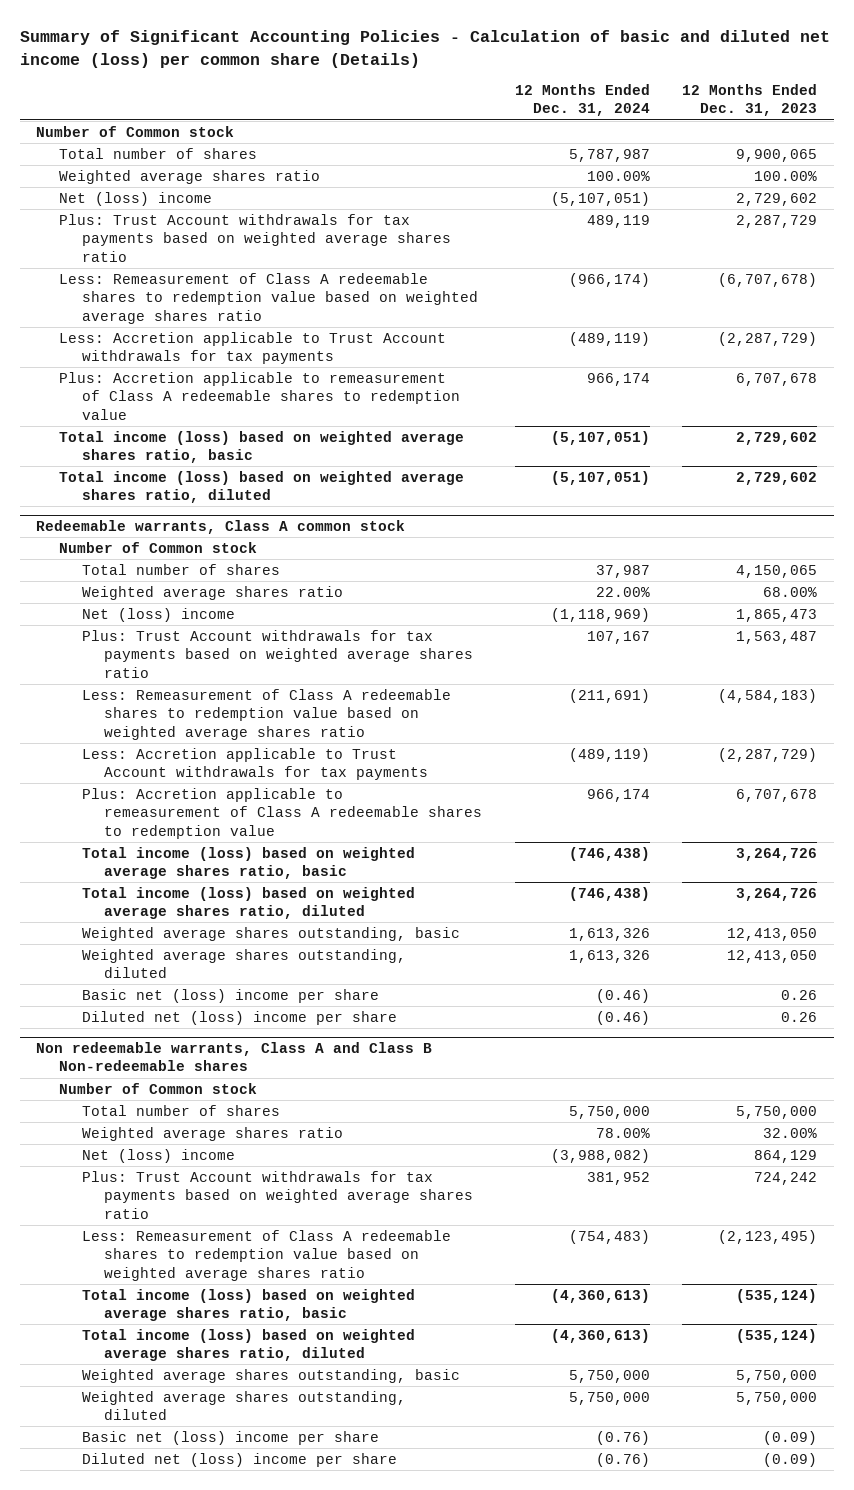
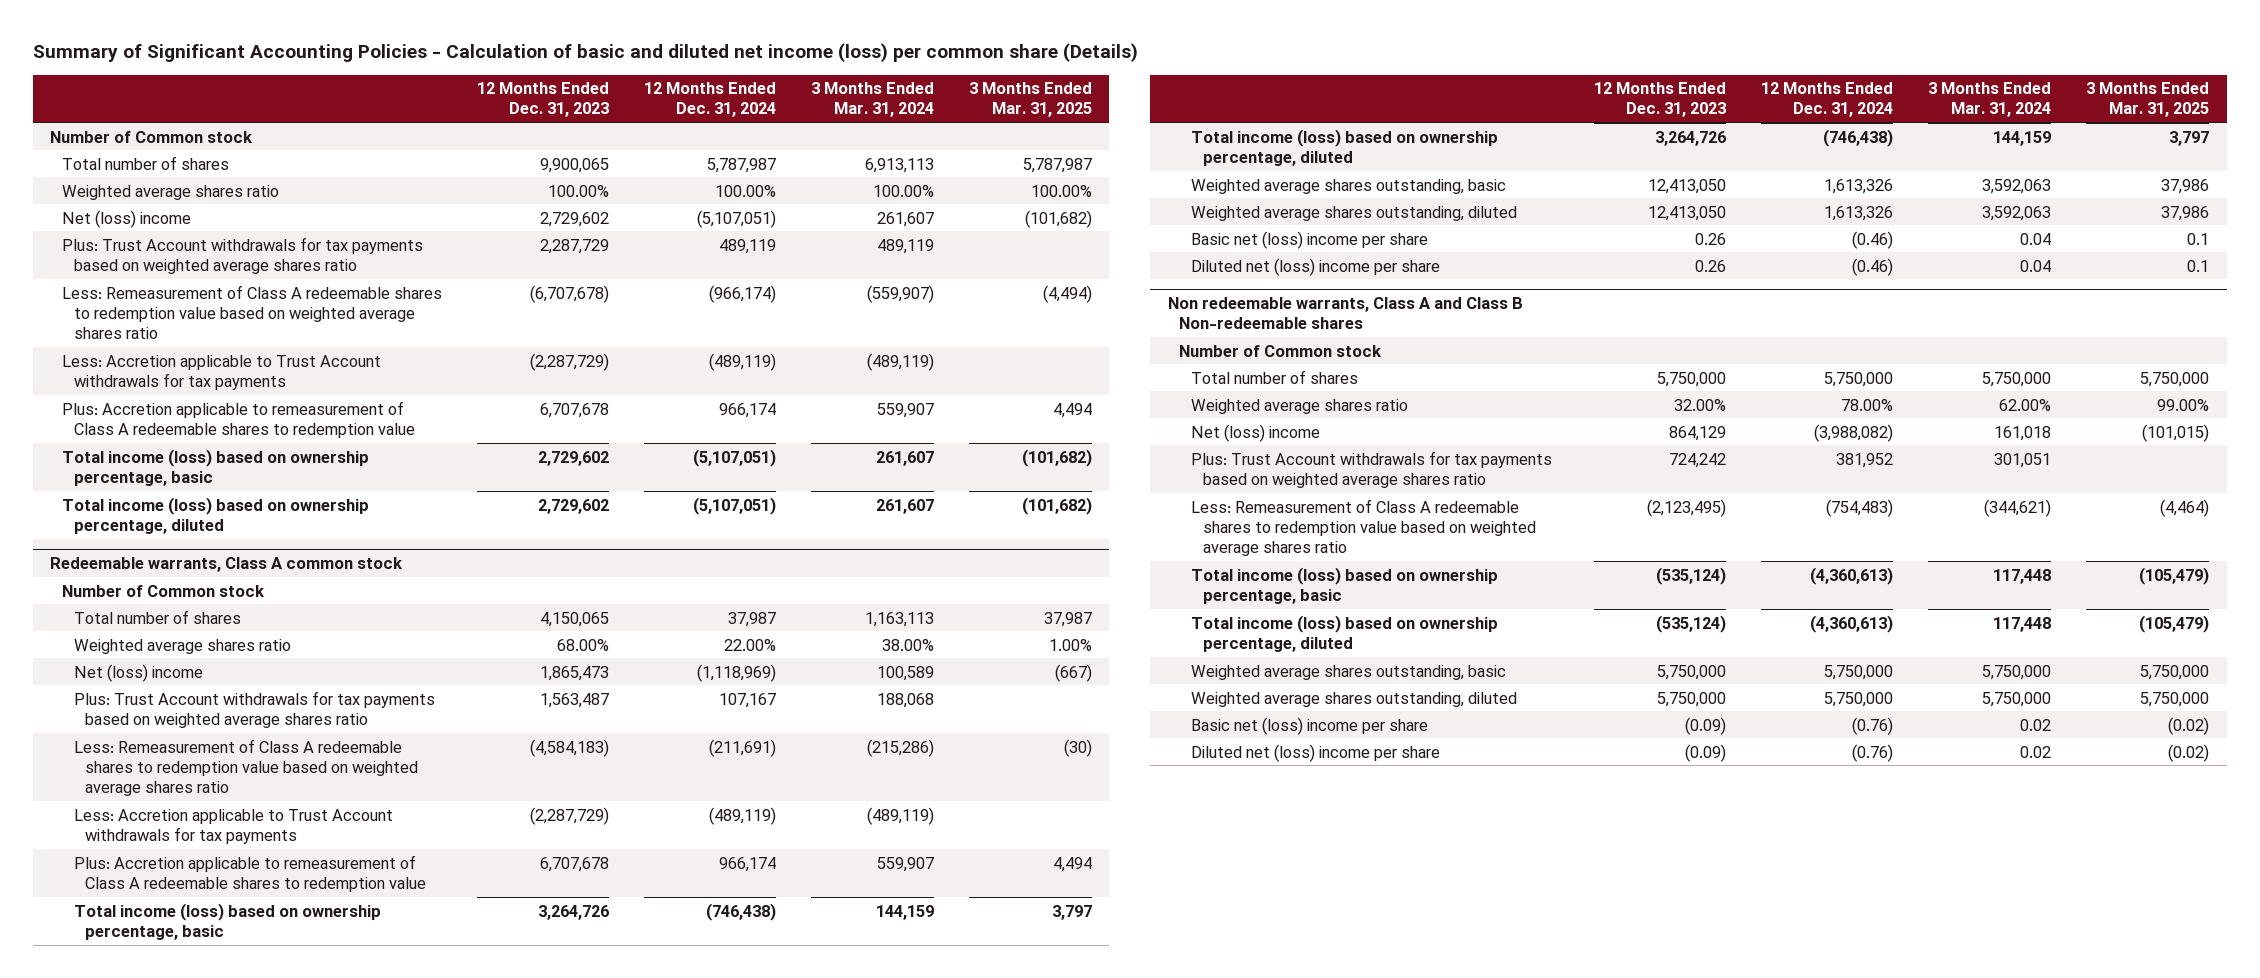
- | 12 Months Ended Dec. 31, 2024 | 12 Months Ended Dec. 31, 2023
+ | 12 Months Ended Dec. 31, 2023 | 12 Months Ended Dec. 31, 2024 | 3 Months Ended Mar. 31, 2024 | 3 Months Ended Mar. 31, 2025
- Total income (loss) based on weighted average shares ratio, basic | (5,107,051) | 2,729,602
- Total income (loss) based on weighted average shares ratio, diluted | (5,107,051) | 2,729,602
+ Total income (loss) based on ownership percentage, basic | 2,729,602 | (5,107,051) | 261,607 | (101,682)
+ Total income (loss) based on ownership percentage, diluted | 2,729,602 | (5,107,051) | 261,607 | (101,682)
@ Redeemable warrants, Class A common stock
- Total income (loss) based on weighted average shares ratio, basic | (746,438) | 3,264,726
- Total income (loss) based on weighted average shares ratio, diluted | (746,438) | 3,264,726
+ Total income (loss) based on ownership percentage, basic | 3,264,726 | (746,438) | 144,159 | 3,797
+ Total income (loss) based on ownership percentage, diluted | 3,264,726 | (746,438) | 144,159 | 3,797
@ Non redeemable warrants, Class A and Class B Non-redeemable shares
- Total income (loss) based on weighted average shares ratio, basic | (4,360,613) | (535,124)
- Total income (loss) based on weighted average shares ratio, diluted | (4,360,613) | (535,124)
+ Total income (loss) based on ownership percentage, basic | (535,124) | (4,360,613) | 117,448 | (105,479)
+ Total income (loss) based on ownership percentage, diluted | (535,124) | (4,360,613) | 117,448 | (105,479)

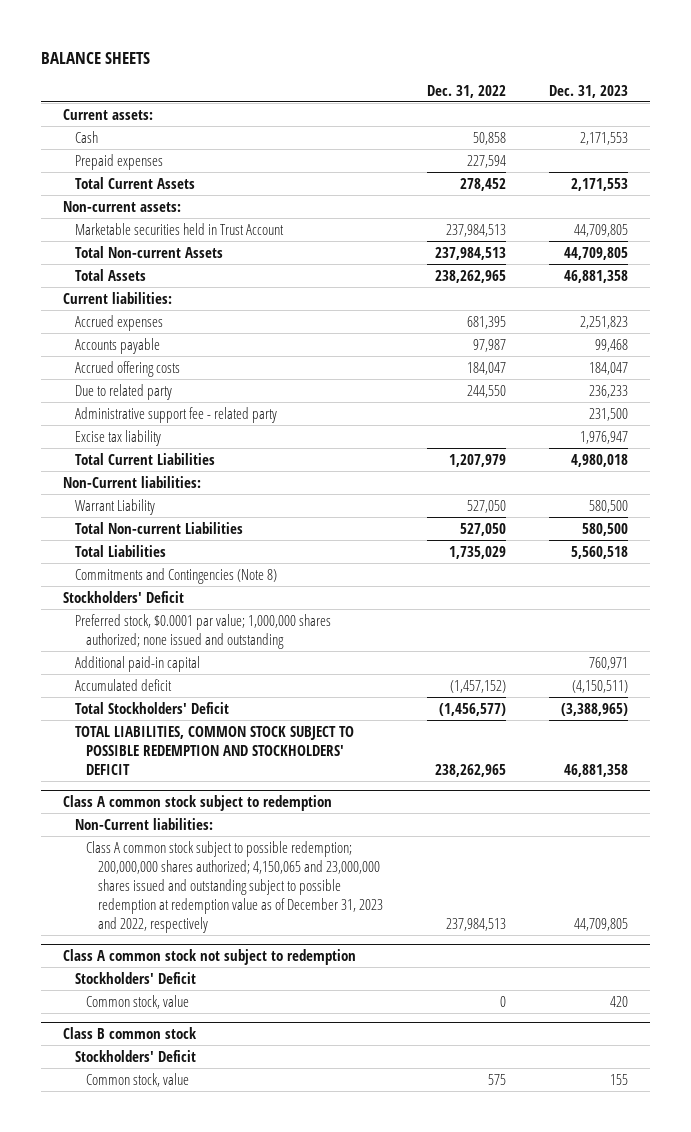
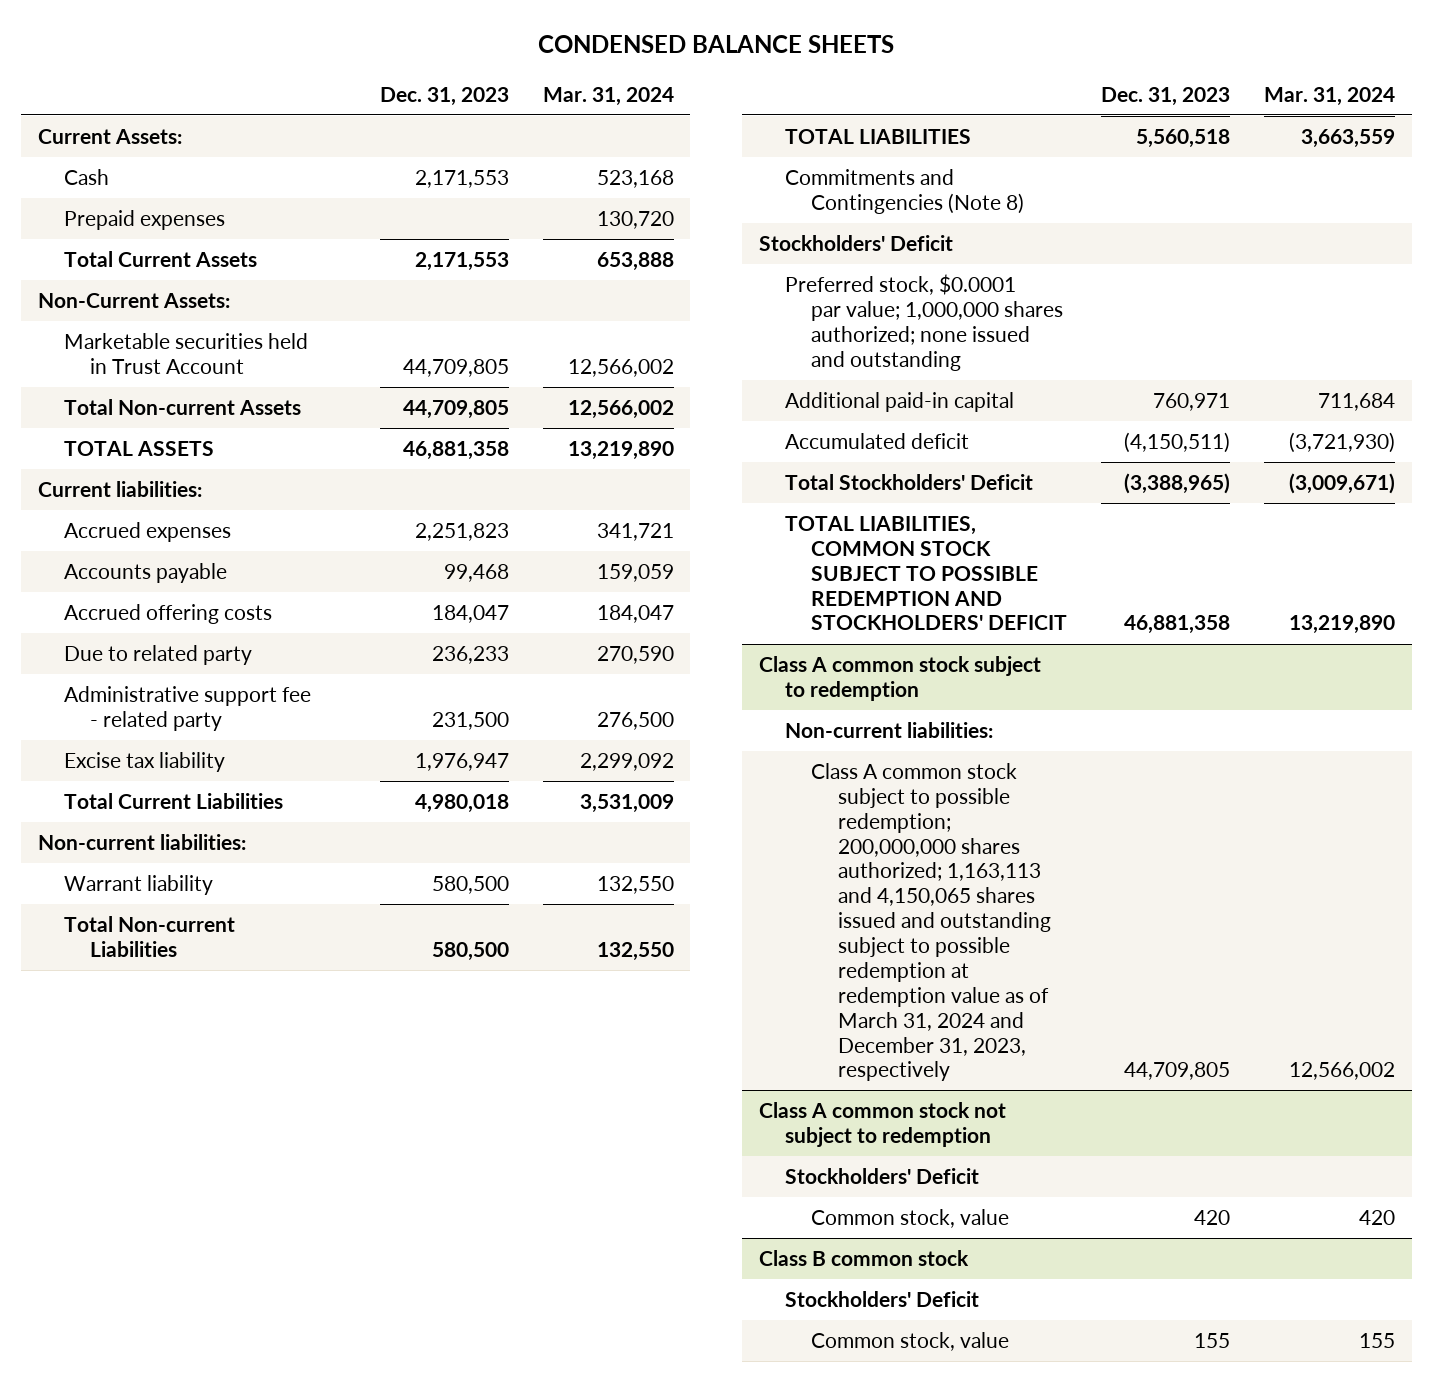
- BALANCE SHEETS
+ CONDENSED BALANCE SHEETS
- | Dec. 31, 2022 | Dec. 31, 2023
+ | Dec. 31, 2023 | Mar. 31, 2024
- Current assets:
+ Current Assets:
- Non-current assets:
+ Non-Current Assets:
- Total Assets | 238,262,965 | 46,881,358
+ TOTAL ASSETS | 46,881,358 | 13,219,890
- Non-Current liabilities:
- Warrant Liability | 527,050 | 580,500
+ Non-current liabilities:
+ Warrant liability | 580,500 | 132,550
- Total Liabilities | 1,735,029 | 5,560,518
+ TOTAL LIABILITIES | 5,560,518 | 3,663,559
@ Class A common stock subject to redemption
- Non-Current liabilities:
- Class A common stock subject to possible redemption; 200,000,000 shares authorized; 4,150,065 and 23,000,000 shares issued and outstanding subject to possible redemption at redemption value as of December 31, 2023 and 2022, respectively | 237,984,513 | 44,709,805
+ Non-current liabilities:
+ Class A common stock subject to possible redemption; 200,000,000 shares authorized; 1,163,113 and 4,150,065 shares issued and outstanding subject to possible redemption at redemption value as of March 31, 2024 and December 31, 2023, respectively | 44,709,805 | 12,566,002

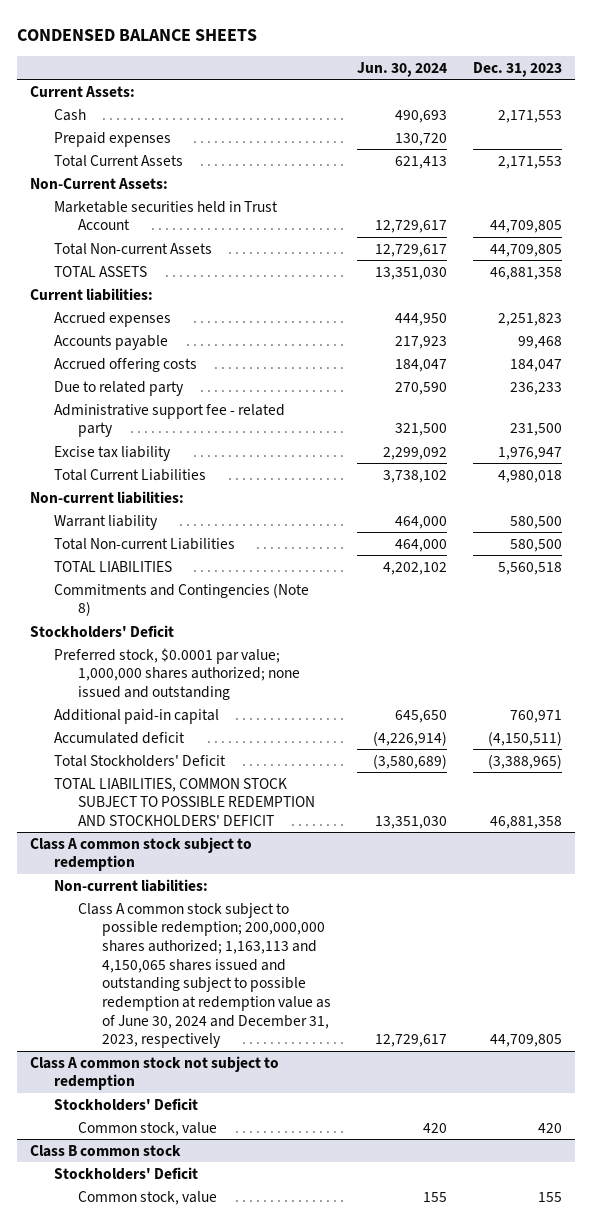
- | Dec. 31, 2023 | Mar. 31, 2024
+ | Jun. 30, 2024 | Dec. 31, 2023
@ Class A common stock subject to redemption
- Class A common stock subject to possible redemption; 200,000,000 shares authorized; 1,163,113 and 4,150,065 shares issued and outstanding subject to possible redemption at redemption value as of March 31, 2024 and December 31, 2023, respectively | 44,709,805 | 12,566,002
+ Class A common stock subject to possible redemption; 200,000,000 shares authorized; 1,163,113 and 4,150,065 shares issued and outstanding subject to possible redemption at redemption value as of June 30, 2024 and December 31, 2023, respectively | 12,729,617 | 44,709,805

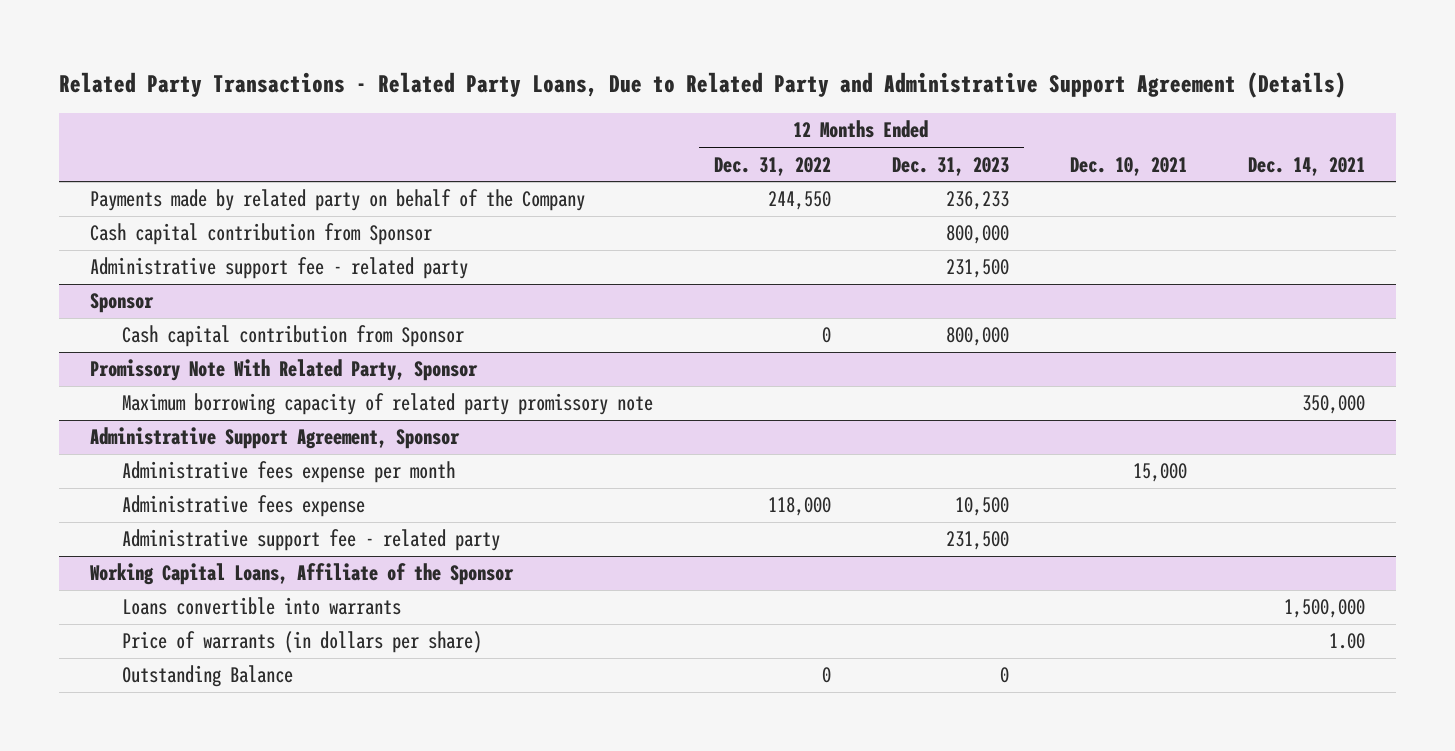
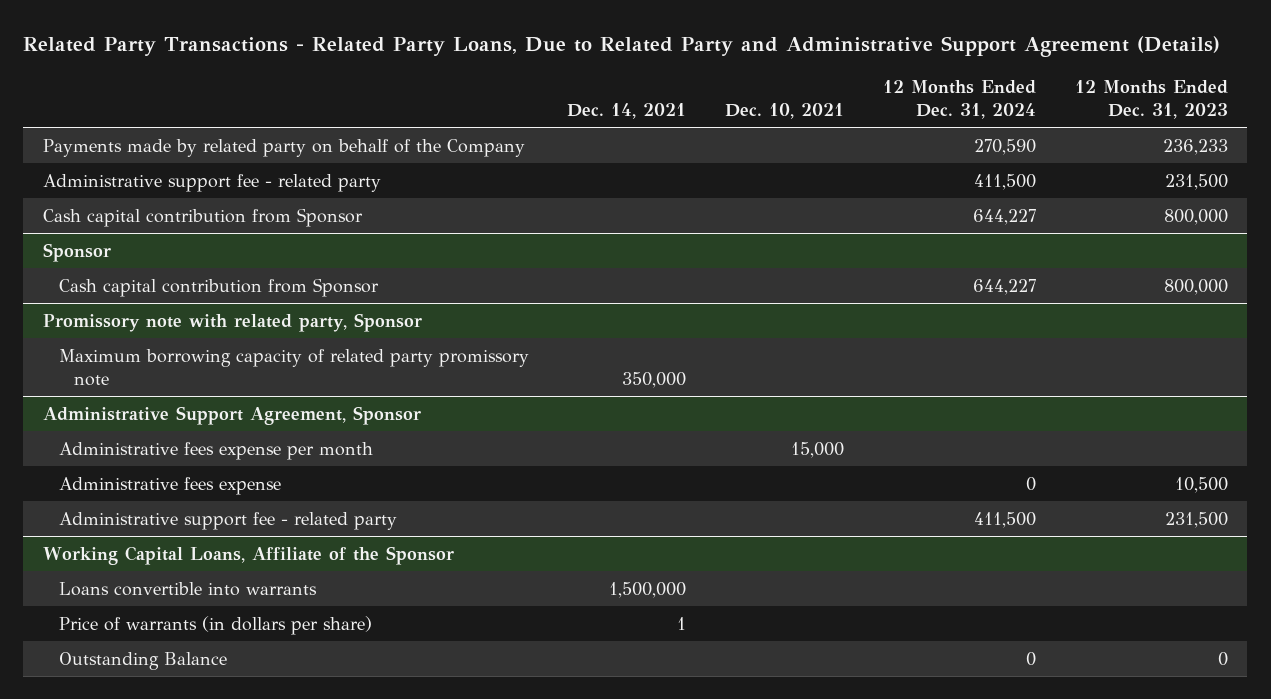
- | 12 Months Ended Dec. 31, 2022 | 12 Months Ended Dec. 31, 2023 | Dec. 10, 2021 | Dec. 14, 2021
+ | Dec. 14, 2021 | Dec. 10, 2021 | 12 Months Ended Dec. 31, 2024 | 12 Months Ended Dec. 31, 2023
moved down: Cash capital contribution from Sponsor | | | 644,227 | 800,000
- Promissory Note With Related Party, Sponsor
+ Promissory note with related party, Sponsor
@ Working Capital Loans, Affiliate of the Sponsor
- Price of warrants (in dollars per share) | | | | 1.00
+ Price of warrants (in dollars per share) | 1 | | |

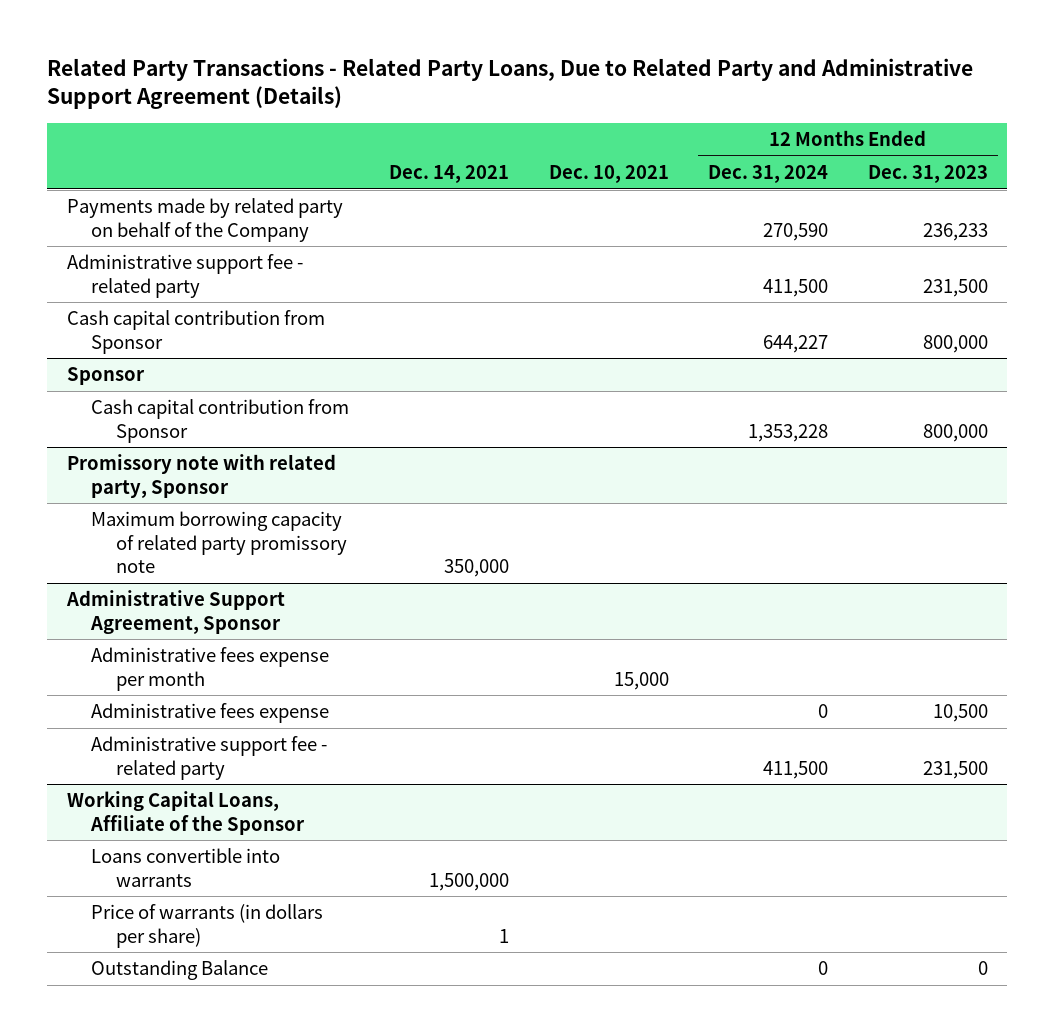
@ Sponsor
- Cash capital contribution from Sponsor | | | 644,227 | 800,000
+ Cash capital contribution from Sponsor | | | 1,353,228 | 800,000

